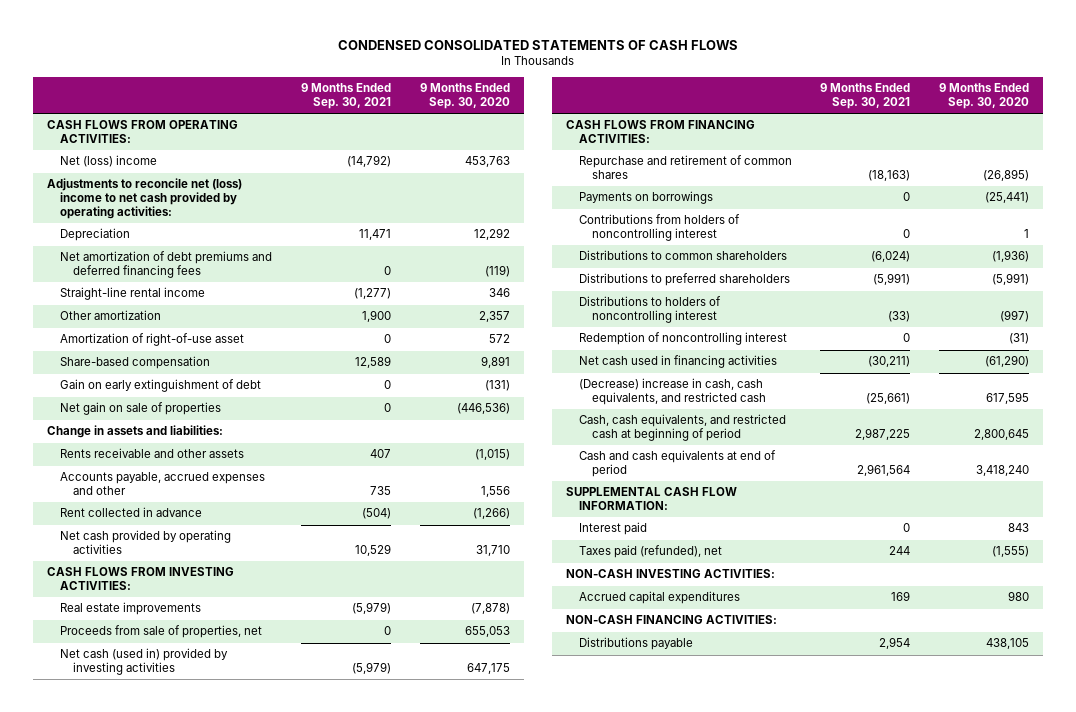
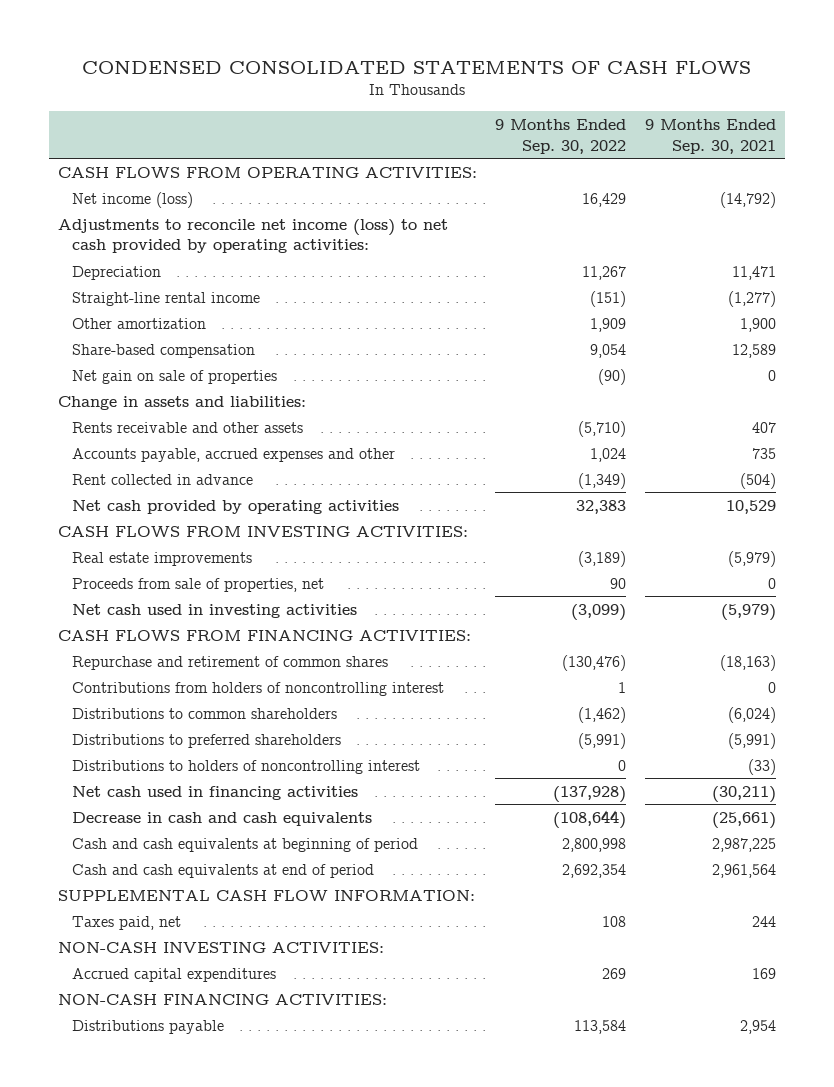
- | 9 Months Ended Sep. 30, 2021 | 9 Months Ended Sep. 30, 2020
+ | 9 Months Ended Sep. 30, 2022 | 9 Months Ended Sep. 30, 2021
- Net (loss) income | (14,792) | 453,763
- Adjustments to reconcile net (loss) income to net cash provided by operating activities:
+ Net income (loss) | 16,429 | (14,792)
+ Adjustments to reconcile net income (loss) to net cash provided by operating activities:
- Net amortization of debt premiums and deferred financing fees | 0 | (119)
- Amortization of right-of-use asset | 0 | 572
- Gain on early extinguishment of debt | 0 | (131)
- Net cash (used in) provided by investing activities | (5,979) | 647,175
+ Net cash used in investing activities | (3,099) | (5,979)
- Payments on borrowings | 0 | (25,441)
- Redemption of noncontrolling interest | 0 | (31)
- (Decrease) increase in cash, cash equivalents, and restricted cash | (25,661) | 617,595
- Cash, cash equivalents, and restricted cash at beginning of period | 2,987,225 | 2,800,645
+ Decrease in cash and cash equivalents | (108,644) | (25,661)
+ Cash and cash equivalents at beginning of period | 2,800,998 | 2,987,225
- Interest paid | 0 | 843
- Taxes paid (refunded), net | 244 | (1,555)
+ Taxes paid, net | 108 | 244

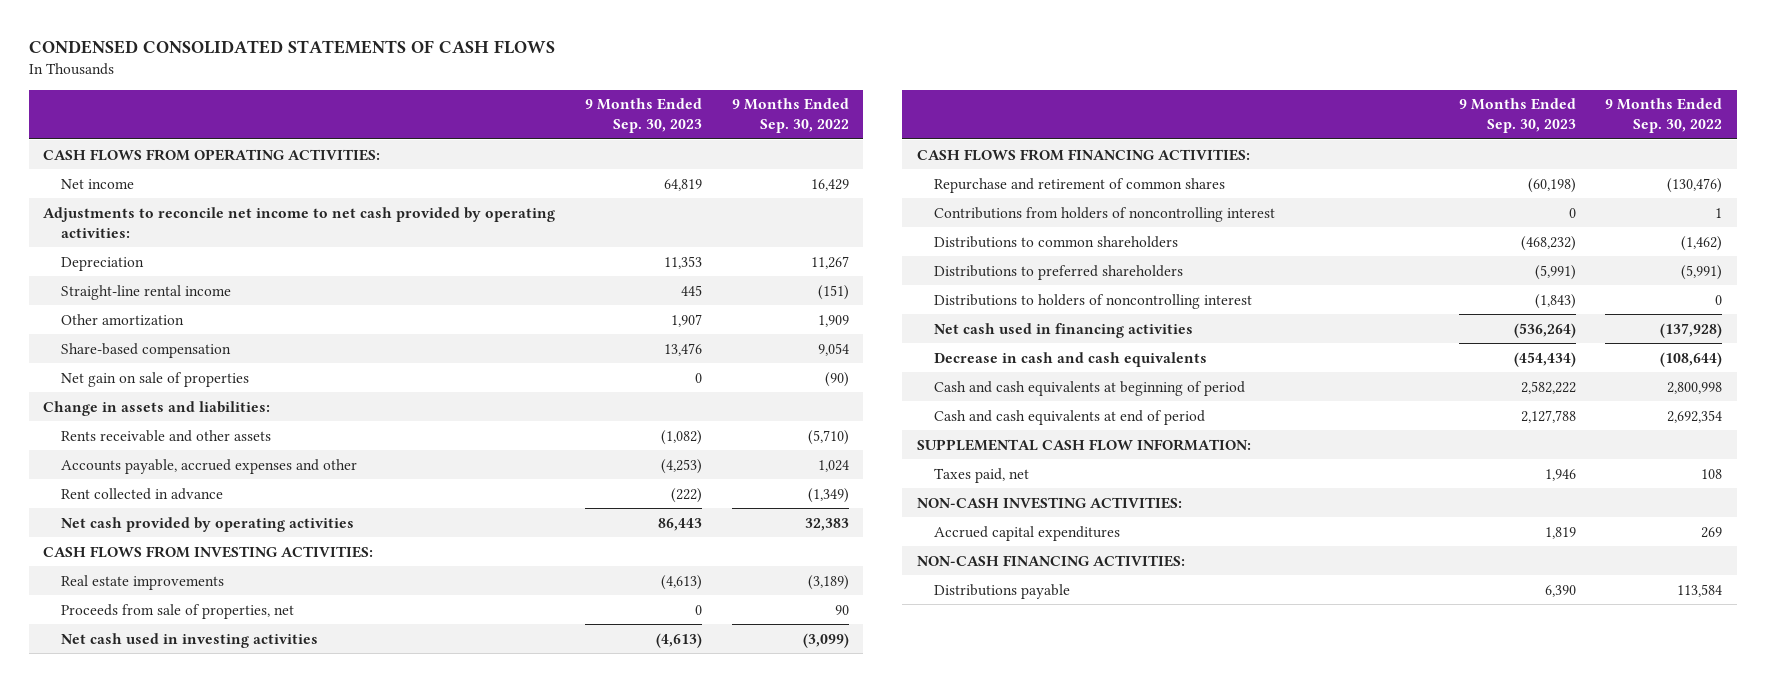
- | 9 Months Ended Sep. 30, 2022 | 9 Months Ended Sep. 30, 2021
+ | 9 Months Ended Sep. 30, 2023 | 9 Months Ended Sep. 30, 2022
- Net income (loss) | 16,429 | (14,792)
- Adjustments to reconcile net income (loss) to net cash provided by operating activities:
+ Net income | 64,819 | 16,429
+ Adjustments to reconcile net income to net cash provided by operating activities:

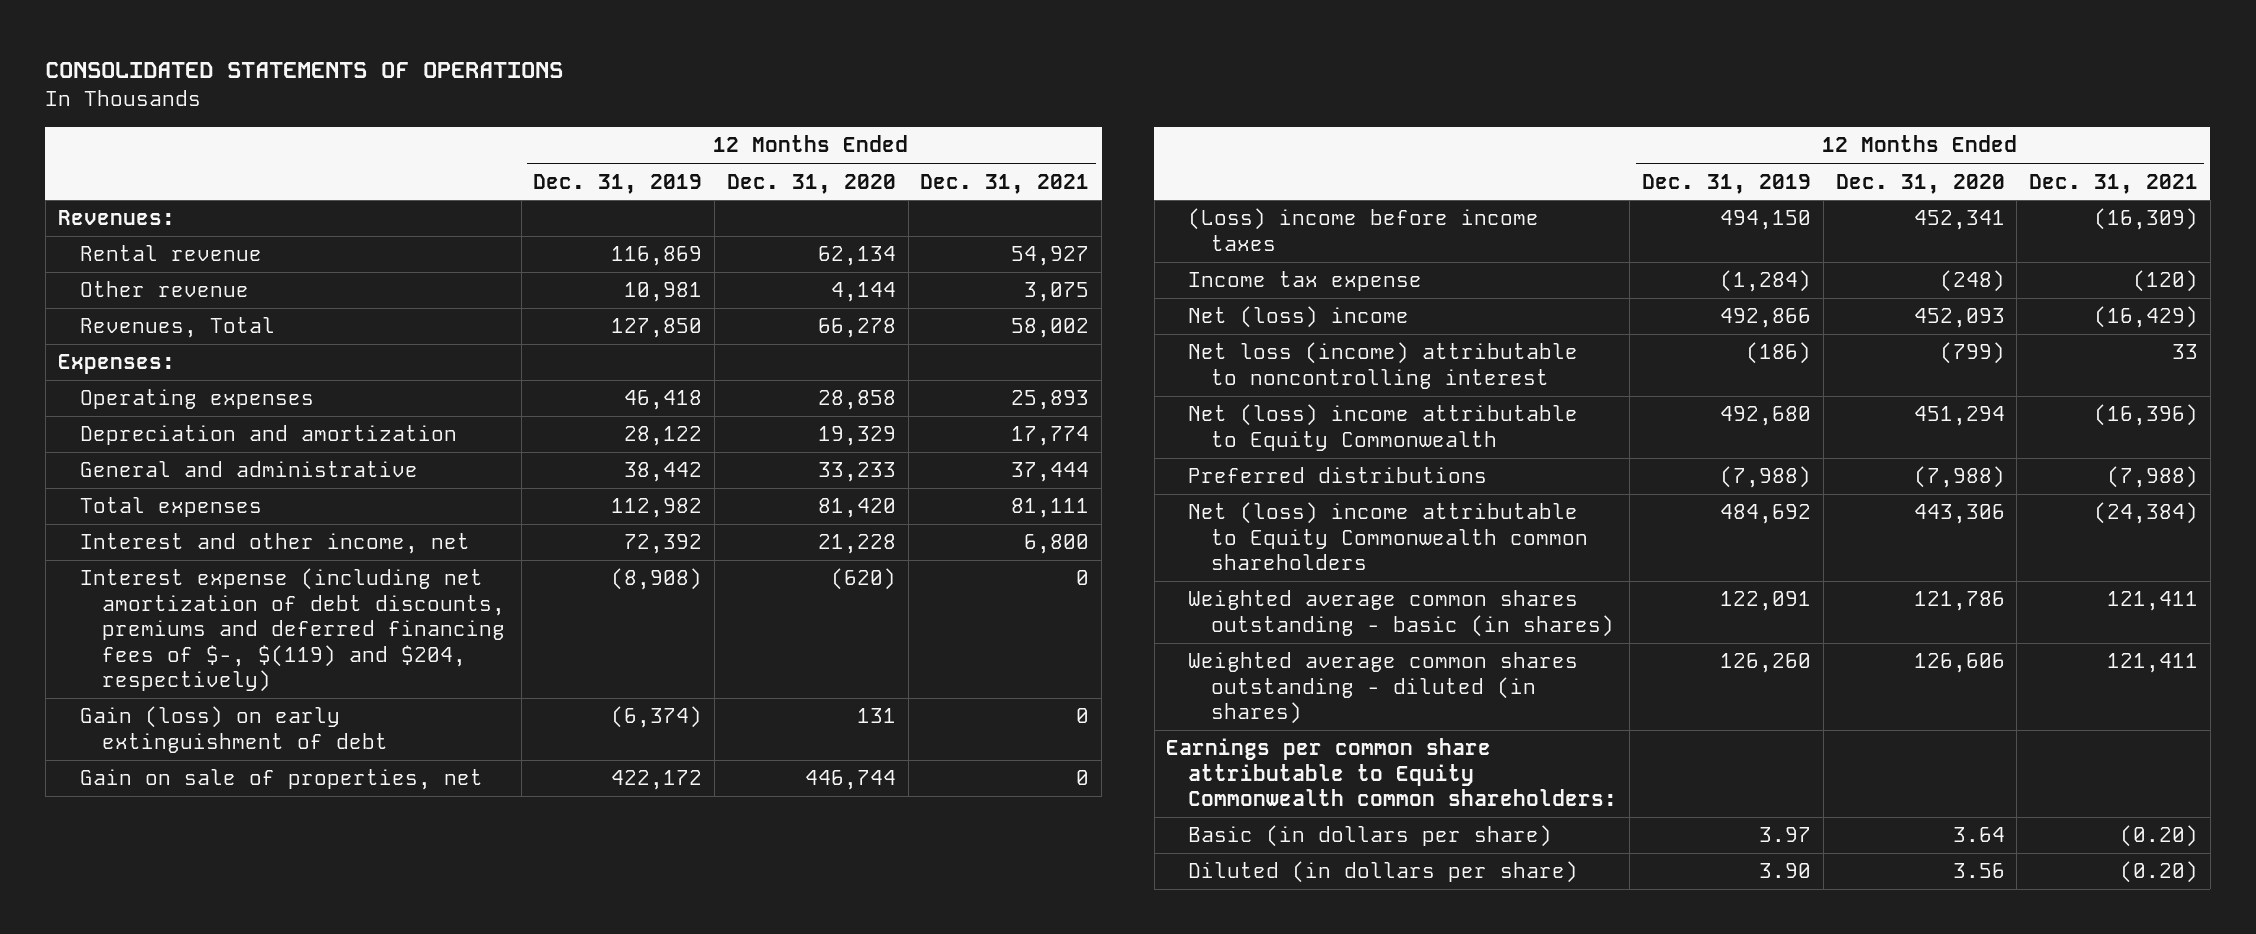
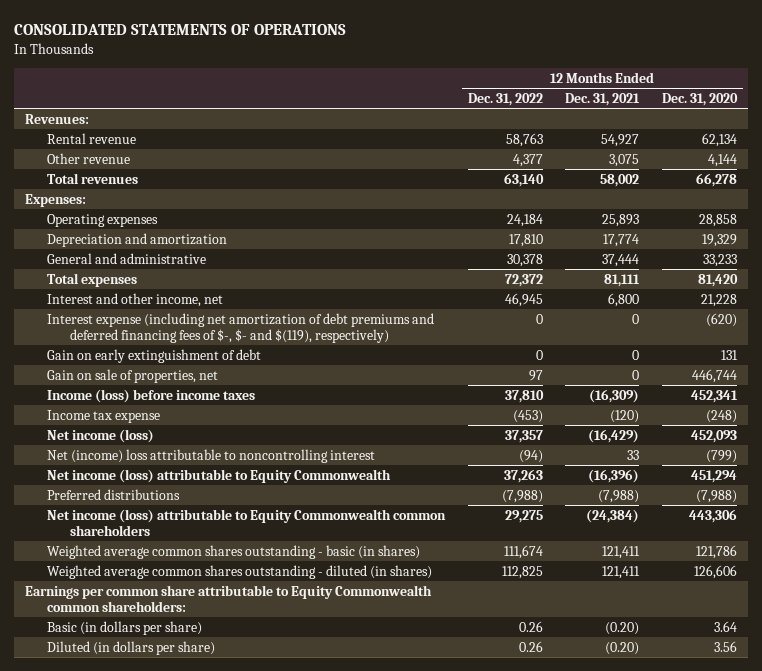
- | 12 Months Ended Dec. 31, 2019 | 12 Months Ended Dec. 31, 2020 | 12 Months Ended Dec. 31, 2021
+ | 12 Months Ended Dec. 31, 2022 | 12 Months Ended Dec. 31, 2021 | 12 Months Ended Dec. 31, 2020
- Revenues, Total | 127,850 | 66,278 | 58,002
+ Total revenues | 63,140 | 58,002 | 66,278
- Interest expense (including net amortization of debt discounts, premiums and deferred financing fees of $-, $(119) and $204, respectively) | (8,908) | (620) | 0
- Gain (loss) on early extinguishment of debt | (6,374) | 131 | 0
+ Interest expense (including net amortization of debt premiums and deferred financing fees of $-, $- and $(119), respectively) | 0 | 0 | (620)
+ Gain on early extinguishment of debt | 0 | 0 | 131
- (Loss) income before income taxes | 494,150 | 452,341 | (16,309)
+ Income (loss) before income taxes | 37,810 | (16,309) | 452,341
- Net (loss) income | 492,866 | 452,093 | (16,429)
- Net loss (income) attributable to noncontrolling interest | (186) | (799) | 33
- Net (loss) income attributable to Equity Commonwealth | 492,680 | 451,294 | (16,396)
+ Net income (loss) | 37,357 | (16,429) | 452,093
+ Net (income) loss attributable to noncontrolling interest | (94) | 33 | (799)
+ Net income (loss) attributable to Equity Commonwealth | 37,263 | (16,396) | 451,294
- Net (loss) income attributable to Equity Commonwealth common shareholders | 484,692 | 443,306 | (24,384)
+ Net income (loss) attributable to Equity Commonwealth common shareholders | 29,275 | (24,384) | 443,306

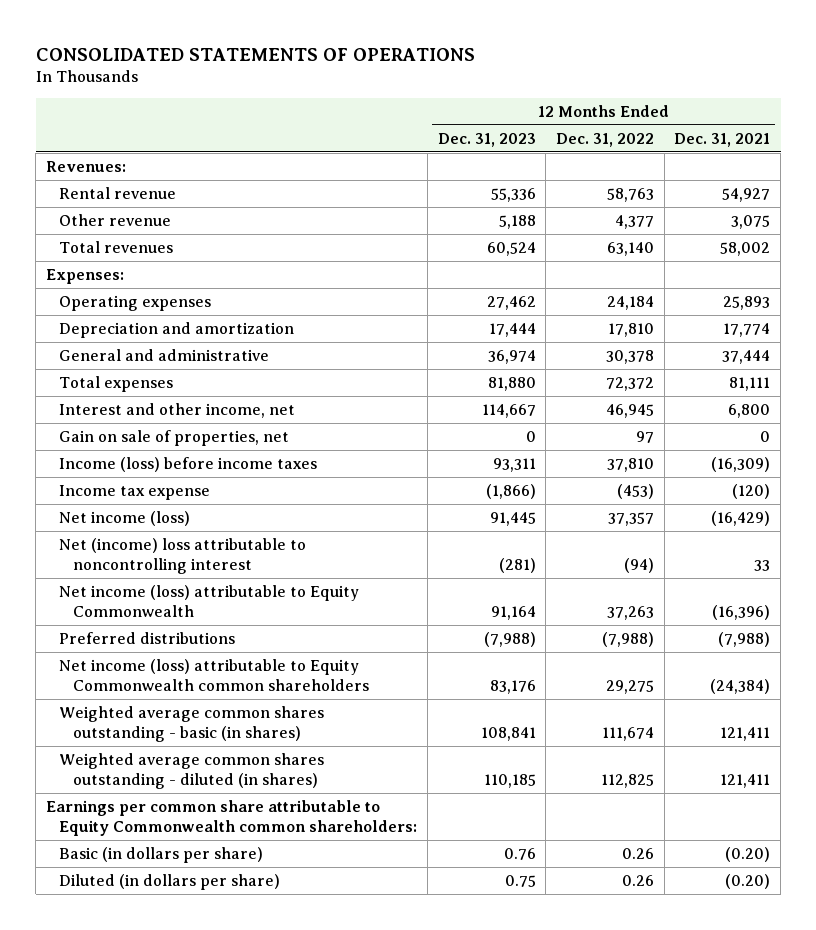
- | 12 Months Ended Dec. 31, 2022 | 12 Months Ended Dec. 31, 2021 | 12 Months Ended Dec. 31, 2020
+ | 12 Months Ended Dec. 31, 2023 | 12 Months Ended Dec. 31, 2022 | 12 Months Ended Dec. 31, 2021
- Interest expense (including net amortization of debt premiums and deferred financing fees of $-, $- and $(119), respectively) | 0 | 0 | (620)
- Gain on early extinguishment of debt | 0 | 0 | 131

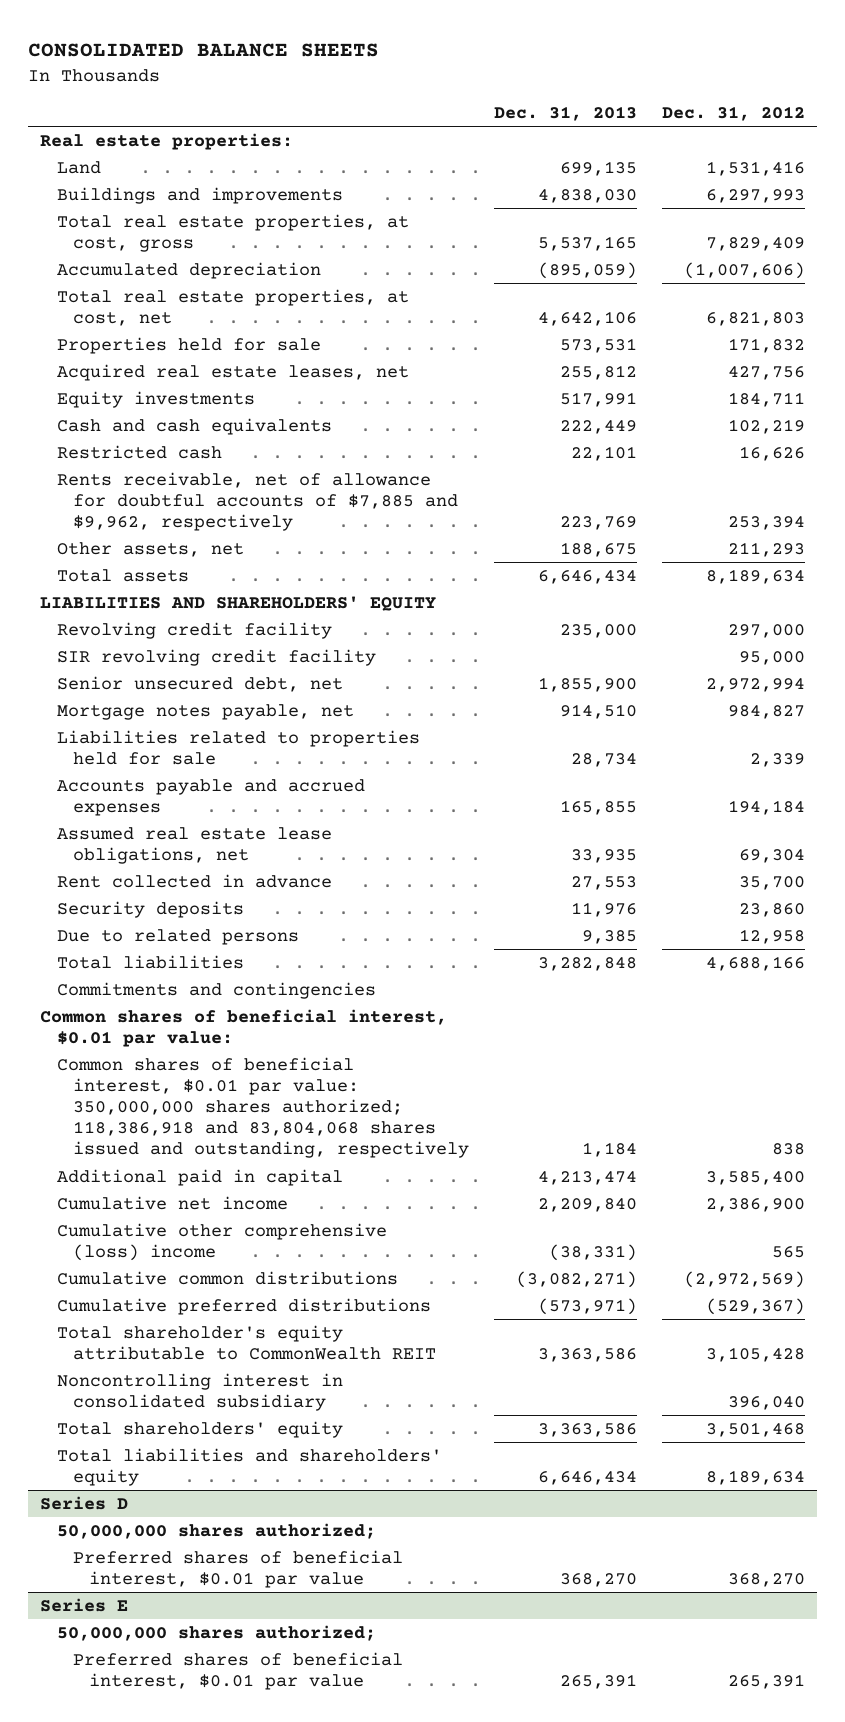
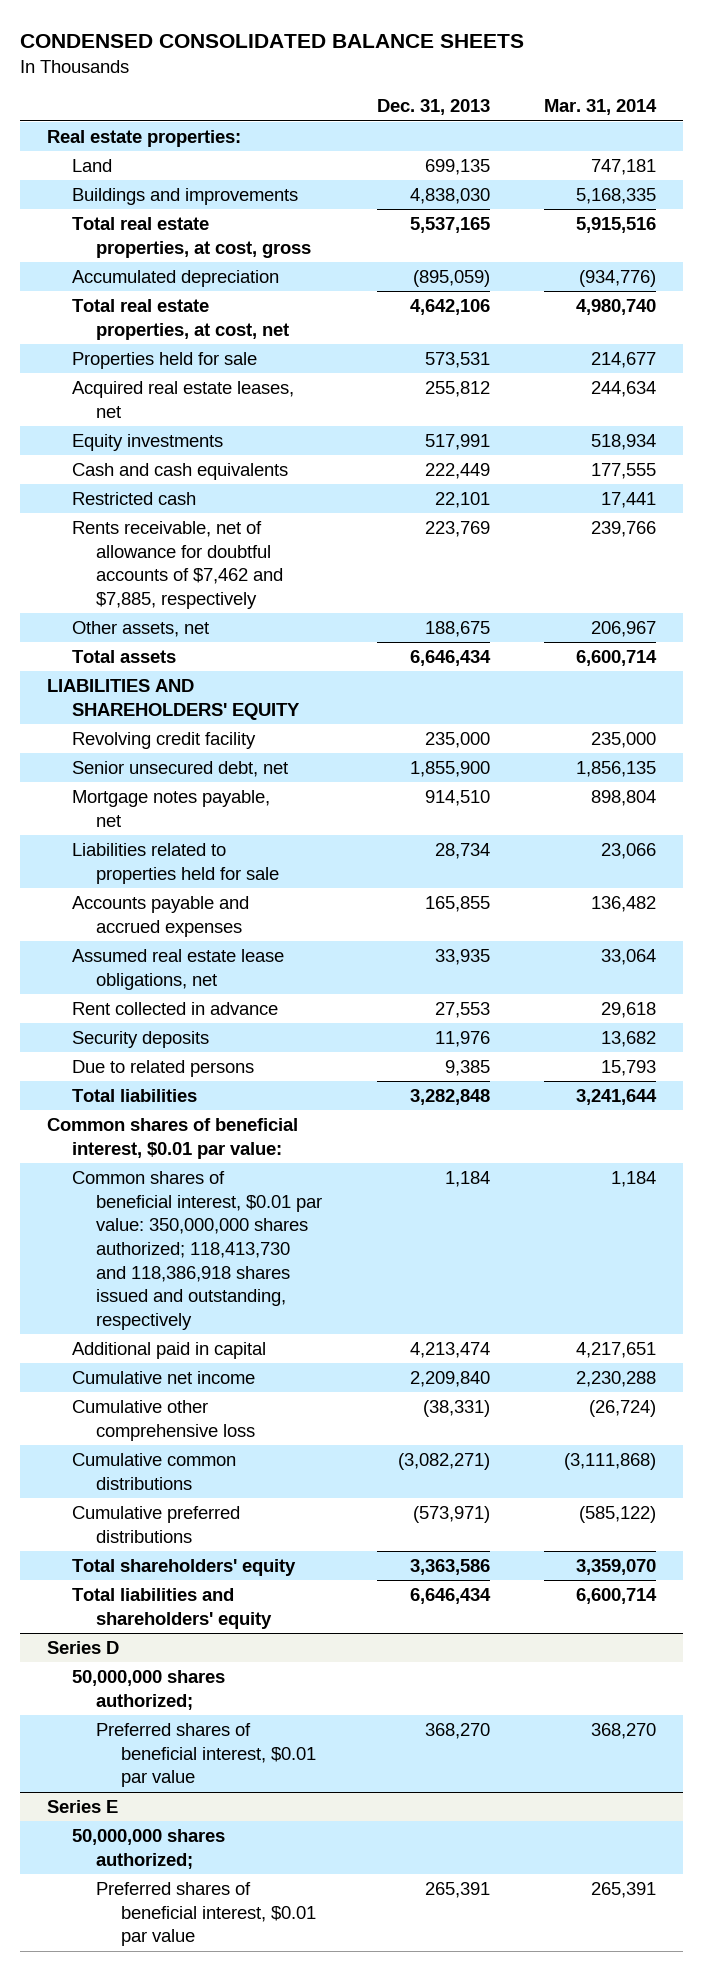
- CONSOLIDATED BALANCE SHEETS
+ CONDENSED CONSOLIDATED BALANCE SHEETS
- | Dec. 31, 2013 | Dec. 31, 2012
+ | Dec. 31, 2013 | Mar. 31, 2014
- Rents receivable, net of allowance for doubtful accounts of $7,885 and $9,962, respectively | 223,769 | 253,394
+ Rents receivable, net of allowance for doubtful accounts of $7,462 and $7,885, respectively | 223,769 | 239,766
- SIR revolving credit facility | | 95,000
- Commitments and contingencies
- Common shares of beneficial interest, $0.01 par value: 350,000,000 shares authorized; 118,386,918 and 83,804,068 shares issued and outstanding, respectively | 1,184 | 838
+ Common shares of beneficial interest, $0.01 par value: 350,000,000 shares authorized; 118,413,730 and 118,386,918 shares issued and outstanding, respectively | 1,184 | 1,184
- Cumulative other comprehensive (loss) income | (38,331) | 565
+ Cumulative other comprehensive loss | (38,331) | (26,724)
- Total shareholder's equity attributable to CommonWealth REIT | 3,363,586 | 3,105,428
- Noncontrolling interest in consolidated subsidiary | | 396,040

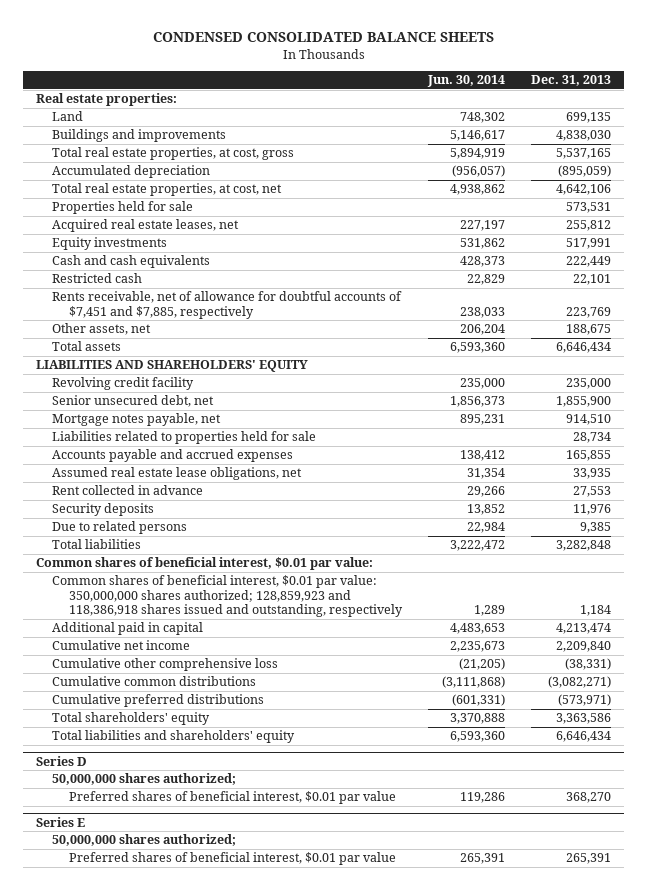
- | Dec. 31, 2013 | Mar. 31, 2014
+ | Jun. 30, 2014 | Dec. 31, 2013
- Rents receivable, net of allowance for doubtful accounts of $7,462 and $7,885, respectively | 223,769 | 239,766
+ Rents receivable, net of allowance for doubtful accounts of $7,451 and $7,885, respectively | 238,033 | 223,769
- Common shares of beneficial interest, $0.01 par value: 350,000,000 shares authorized; 118,413,730 and 118,386,918 shares issued and outstanding, respectively | 1,184 | 1,184
+ Common shares of beneficial interest, $0.01 par value: 350,000,000 shares authorized; 128,859,923 and 118,386,918 shares issued and outstanding, respectively | 1,289 | 1,184

